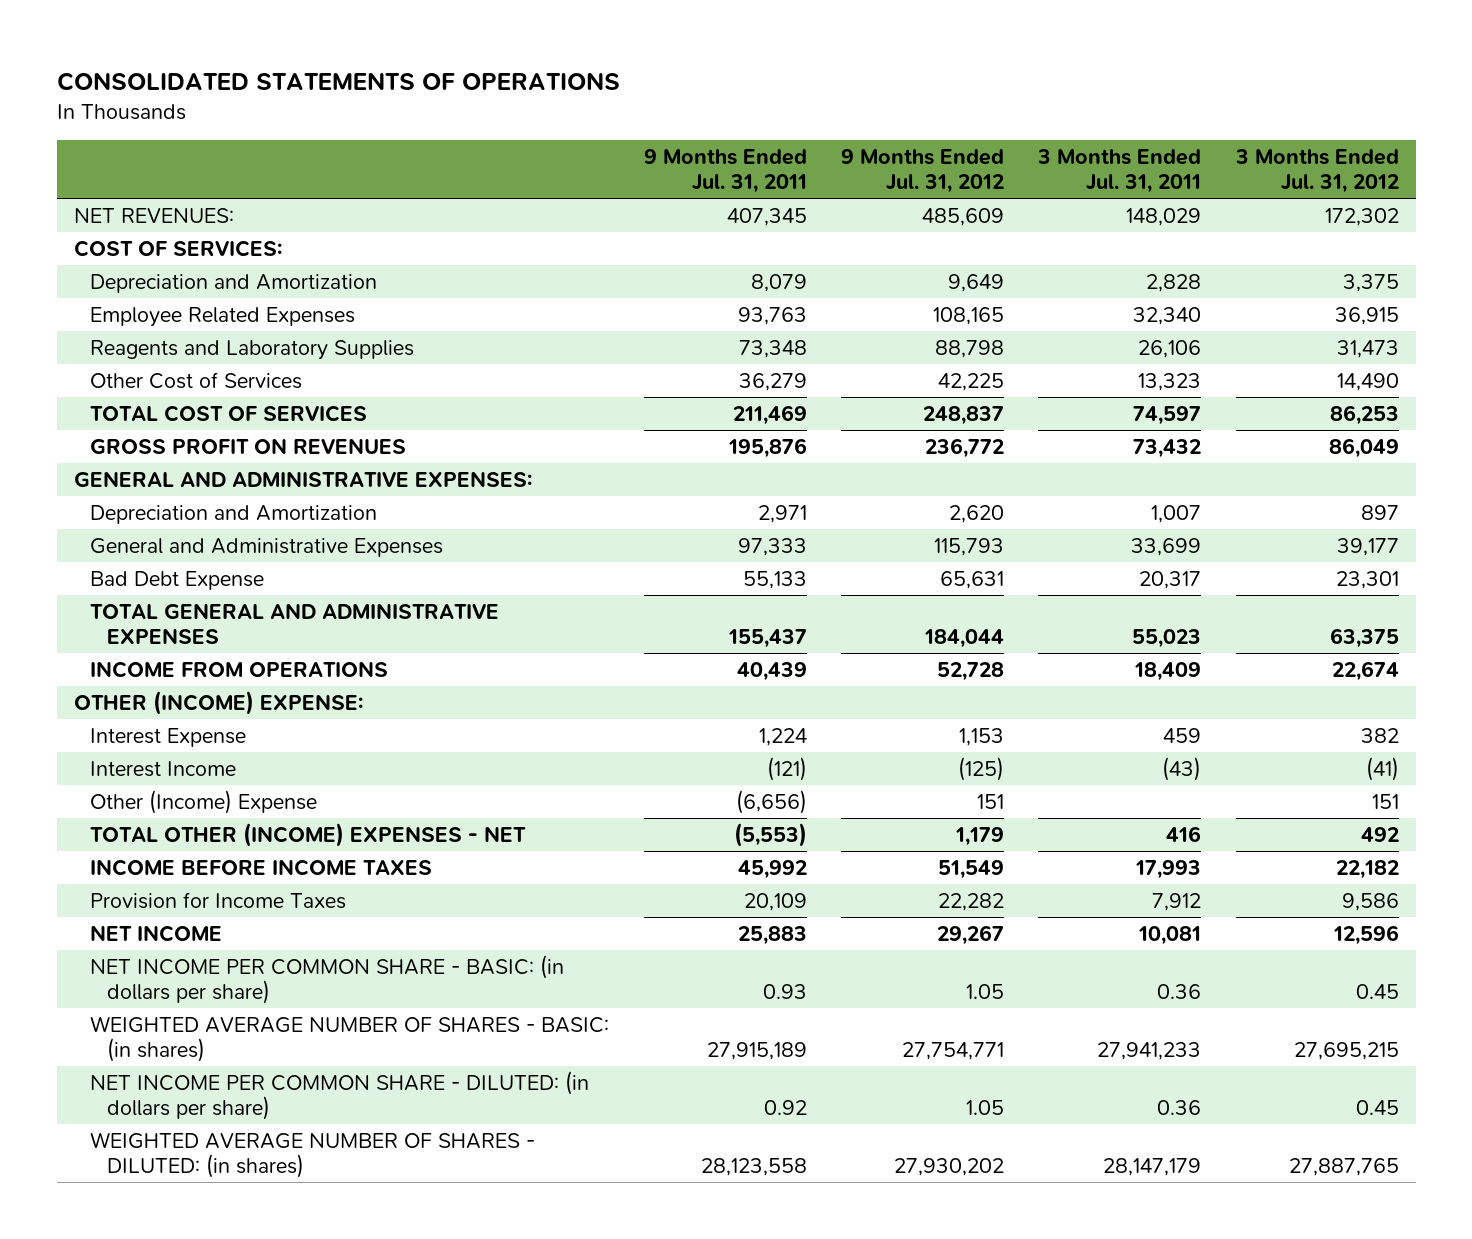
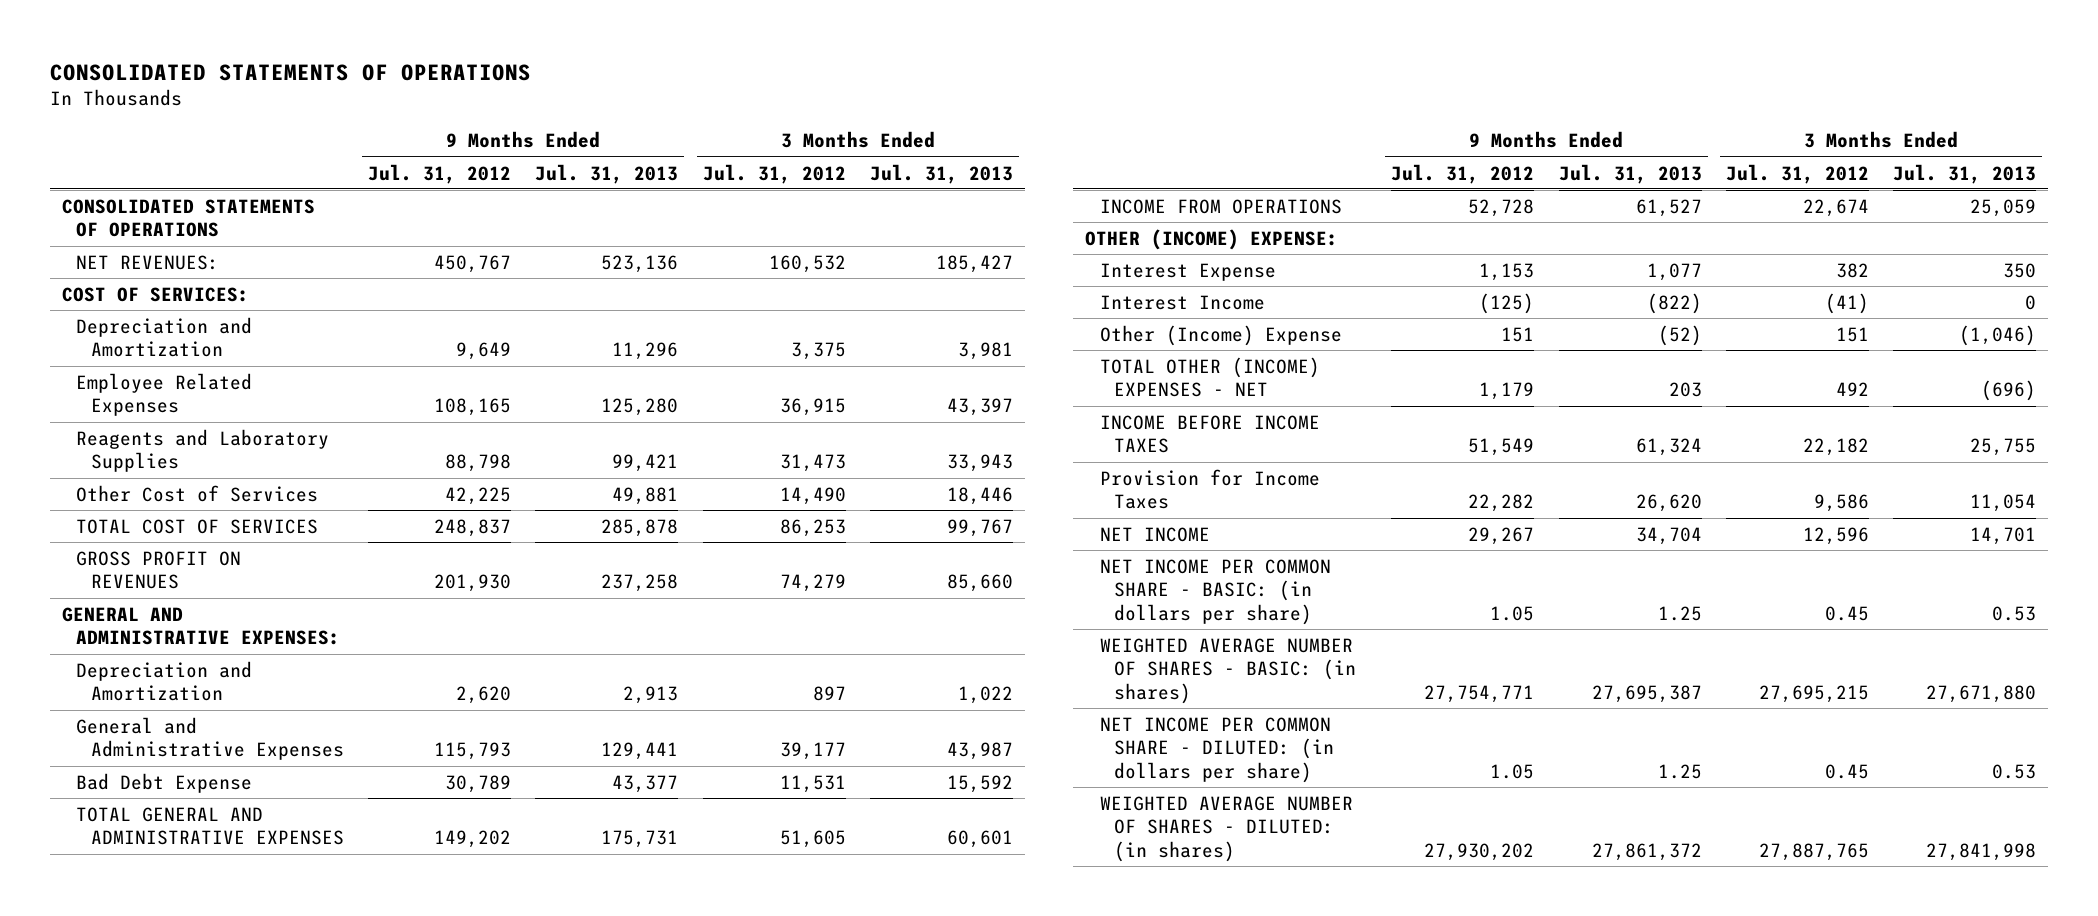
- | 9 Months Ended Jul. 31, 2011 | 9 Months Ended Jul. 31, 2012 | 3 Months Ended Jul. 31, 2011 | 3 Months Ended Jul. 31, 2012
+ | 9 Months Ended Jul. 31, 2012 | 9 Months Ended Jul. 31, 2013 | 3 Months Ended Jul. 31, 2012 | 3 Months Ended Jul. 31, 2013
- NET REVENUES: | 407,345 | 485,609 | 148,029 | 172,302
+ CONSOLIDATED STATEMENTS OF OPERATIONS
+ NET REVENUES: | 450,767 | 523,136 | 160,532 | 185,427
- GROSS PROFIT ON REVENUES | 195,876 | 236,772 | 73,432 | 86,049
+ GROSS PROFIT ON REVENUES | 201,930 | 237,258 | 74,279 | 85,660
- Bad Debt Expense | 55,133 | 65,631 | 20,317 | 23,301
- TOTAL GENERAL AND ADMINISTRATIVE EXPENSES | 155,437 | 184,044 | 55,023 | 63,375
+ Bad Debt Expense | 30,789 | 43,377 | 11,531 | 15,592
+ TOTAL GENERAL AND ADMINISTRATIVE EXPENSES | 149,202 | 175,731 | 51,605 | 60,601

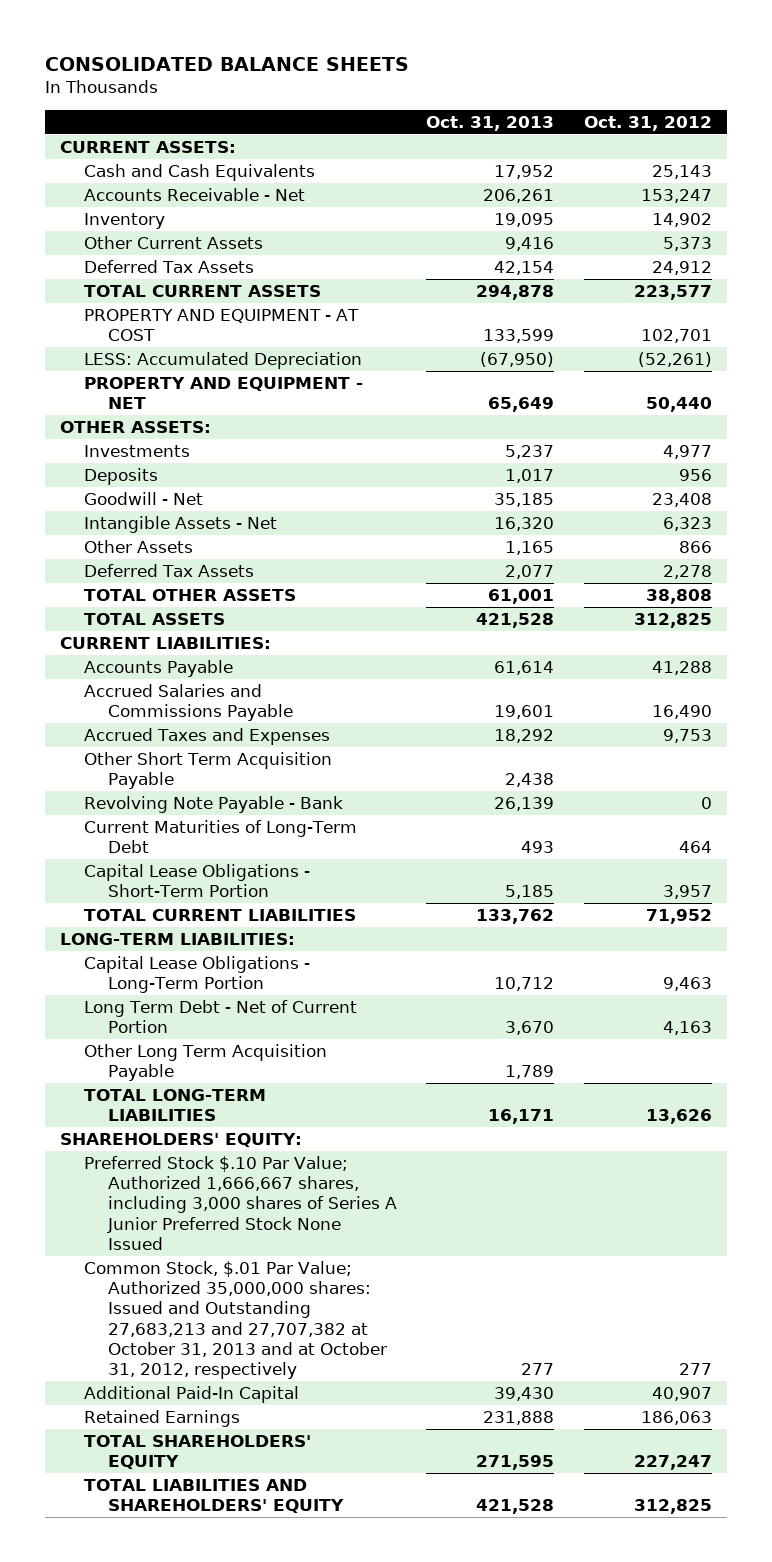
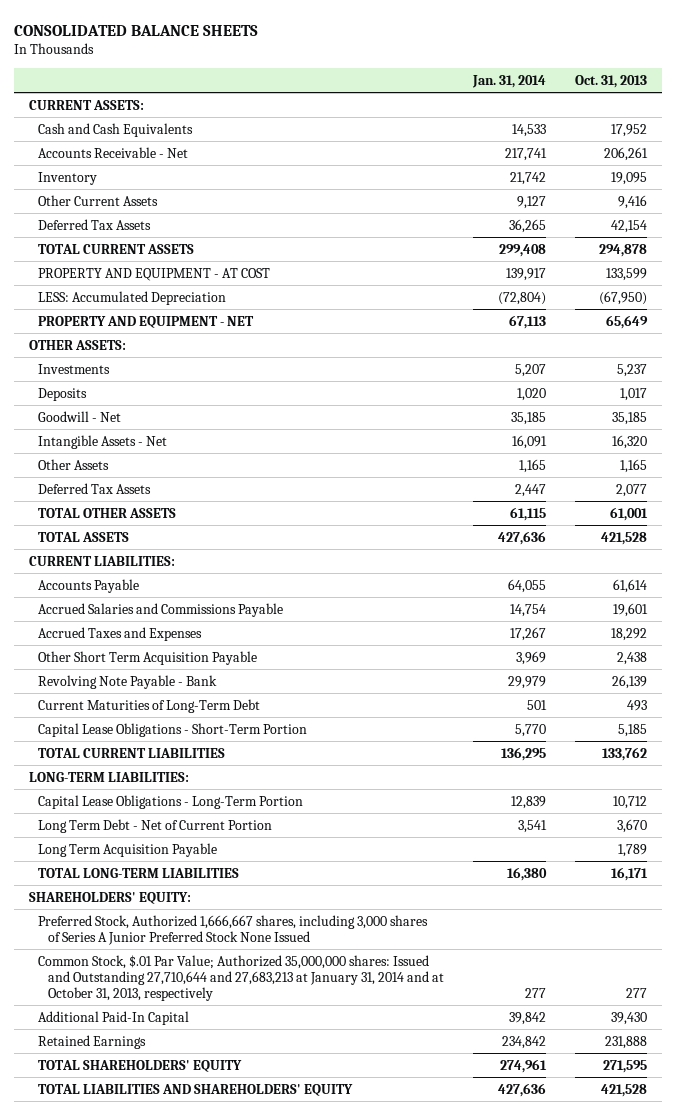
- | Oct. 31, 2013 | Oct. 31, 2012
+ | Jan. 31, 2014 | Oct. 31, 2013
- Other Long Term Acquisition Payable | 1,789 |
+ Long Term Acquisition Payable | | 1,789
- Preferred Stock $.10 Par Value; Authorized 1,666,667 shares, including 3,000 shares of Series A Junior Preferred Stock None Issued
- Common Stock, $.01 Par Value; Authorized 35,000,000 shares: Issued and Outstanding 27,683,213 and 27,707,382 at October 31, 2013 and at October 31, 2012, respectively | 277 | 277
+ Preferred Stock, Authorized 1,666,667 shares, including 3,000 shares of Series A Junior Preferred Stock None Issued
+ Common Stock, $.01 Par Value; Authorized 35,000,000 shares: Issued and Outstanding 27,710,644 and 27,683,213 at January 31, 2014 and at October 31, 2013, respectively | 277 | 277

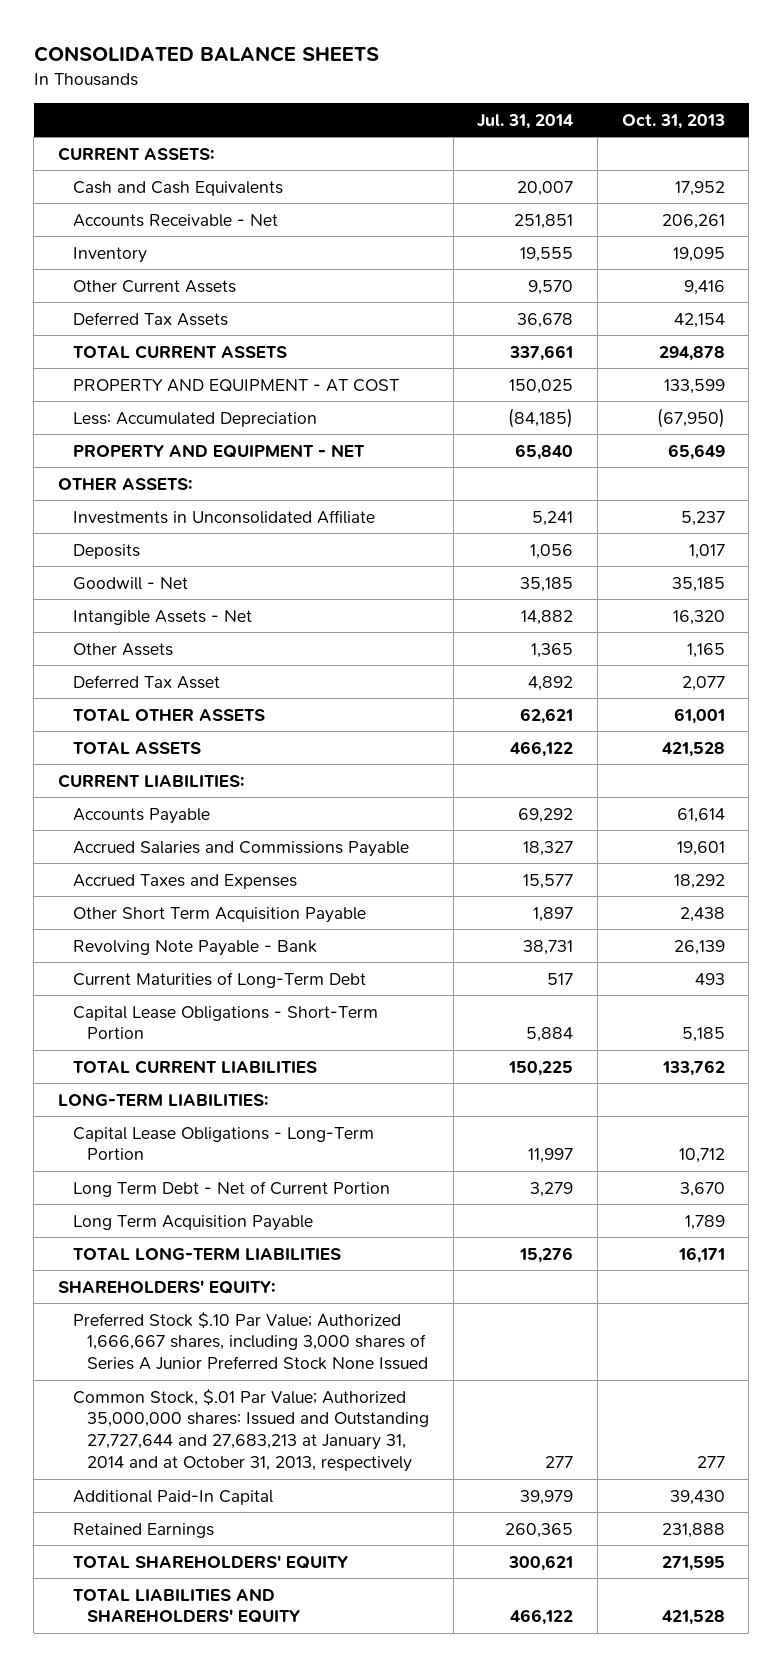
- | Jan. 31, 2014 | Oct. 31, 2013
+ | Jul. 31, 2014 | Oct. 31, 2013
- LESS: Accumulated Depreciation | (72,804) | (67,950)
+ Less: Accumulated Depreciation | (84,185) | (67,950)
- Investments | 5,207 | 5,237
+ Investments in Unconsolidated Affiliate | 5,241 | 5,237
- Deferred Tax Assets | 2,447 | 2,077
+ Deferred Tax Asset | 4,892 | 2,077
- Preferred Stock, Authorized 1,666,667 shares, including 3,000 shares of Series A Junior Preferred Stock None Issued
- Common Stock, $.01 Par Value; Authorized 35,000,000 shares: Issued and Outstanding 27,710,644 and 27,683,213 at January 31, 2014 and at October 31, 2013, respectively | 277 | 277
+ Preferred Stock $.10 Par Value; Authorized 1,666,667 shares, including 3,000 shares of Series A Junior Preferred Stock None Issued
+ Common Stock, $.01 Par Value; Authorized 35,000,000 shares: Issued and Outstanding 27,727,644 and 27,683,213 at January 31, 2014 and at October 31, 2013, respectively | 277 | 277

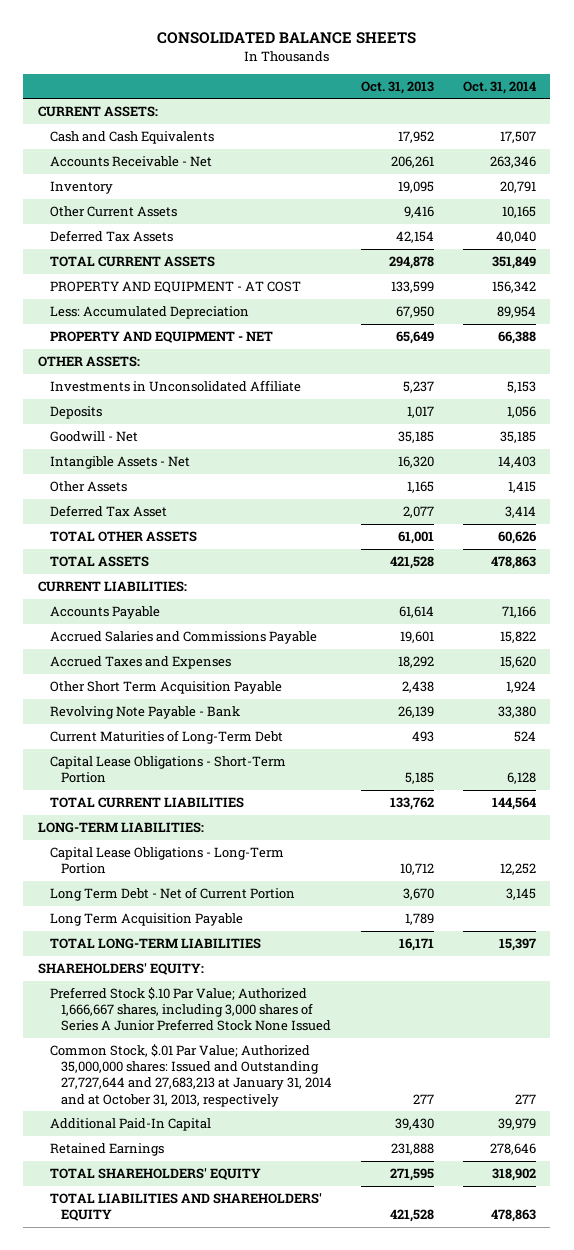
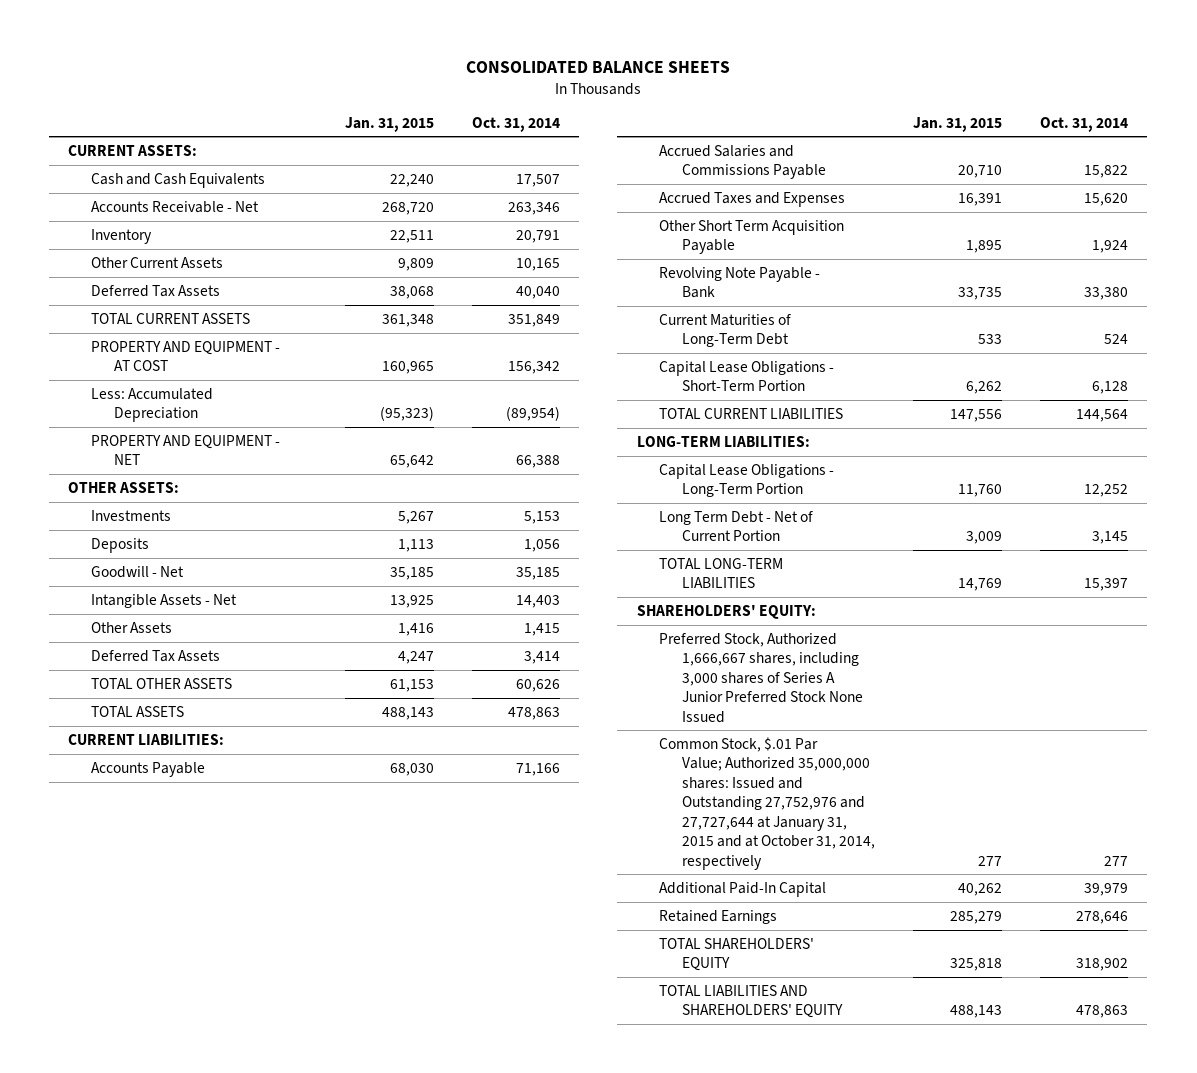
- | Oct. 31, 2013 | Oct. 31, 2014
+ | Jan. 31, 2015 | Oct. 31, 2014
- Less: Accumulated Depreciation | 67,950 | 89,954
+ Less: Accumulated Depreciation | (95,323) | (89,954)
- Investments in Unconsolidated Affiliate | 5,237 | 5,153
+ Investments | 5,267 | 5,153
- Deferred Tax Asset | 2,077 | 3,414
+ Deferred Tax Assets | 4,247 | 3,414
- Long Term Acquisition Payable | 1,789 |
- Preferred Stock $.10 Par Value; Authorized 1,666,667 shares, including 3,000 shares of Series A Junior Preferred Stock None Issued
- Common Stock, $.01 Par Value; Authorized 35,000,000 shares: Issued and Outstanding 27,727,644 and 27,683,213 at January 31, 2014 and at October 31, 2013, respectively | 277 | 277
+ Preferred Stock, Authorized 1,666,667 shares, including 3,000 shares of Series A Junior Preferred Stock None Issued
+ Common Stock, $.01 Par Value; Authorized 35,000,000 shares: Issued and Outstanding 27,752,976 and 27,727,644 at January 31, 2015 and at October 31, 2014, respectively | 277 | 277

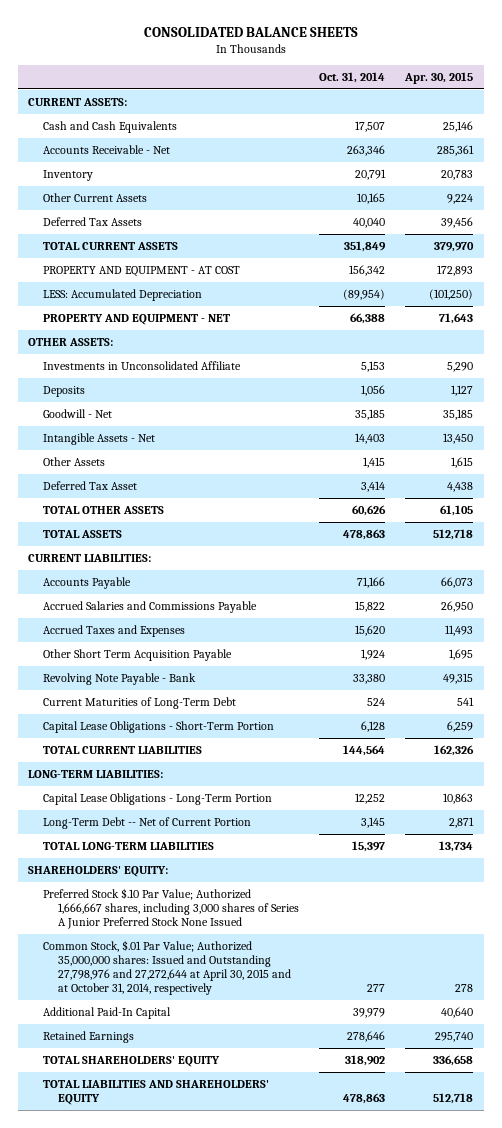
- | Jan. 31, 2015 | Oct. 31, 2014
+ | Oct. 31, 2014 | Apr. 30, 2015
- Less: Accumulated Depreciation | (95,323) | (89,954)
+ LESS: Accumulated Depreciation | (89,954) | (101,250)
- Investments | 5,267 | 5,153
+ Investments in Unconsolidated Affiliate | 5,153 | 5,290
- Deferred Tax Assets | 4,247 | 3,414
+ Deferred Tax Asset | 3,414 | 4,438
- Long Term Debt - Net of Current Portion | 3,009 | 3,145
+ Long-Term Debt -- Net of Current Portion | 3,145 | 2,871
- Preferred Stock, Authorized 1,666,667 shares, including 3,000 shares of Series A Junior Preferred Stock None Issued
- Common Stock, $.01 Par Value; Authorized 35,000,000 shares: Issued and Outstanding 27,752,976 and 27,727,644 at January 31, 2015 and at October 31, 2014, respectively | 277 | 277
+ Preferred Stock $.10 Par Value; Authorized 1,666,667 shares, including 3,000 shares of Series A Junior Preferred Stock None Issued
+ Common Stock, $.01 Par Value; Authorized 35,000,000 shares: Issued and Outstanding 27,798,976 and 27,272,644 at April 30, 2015 and at October 31, 2014, respectively | 277 | 278

